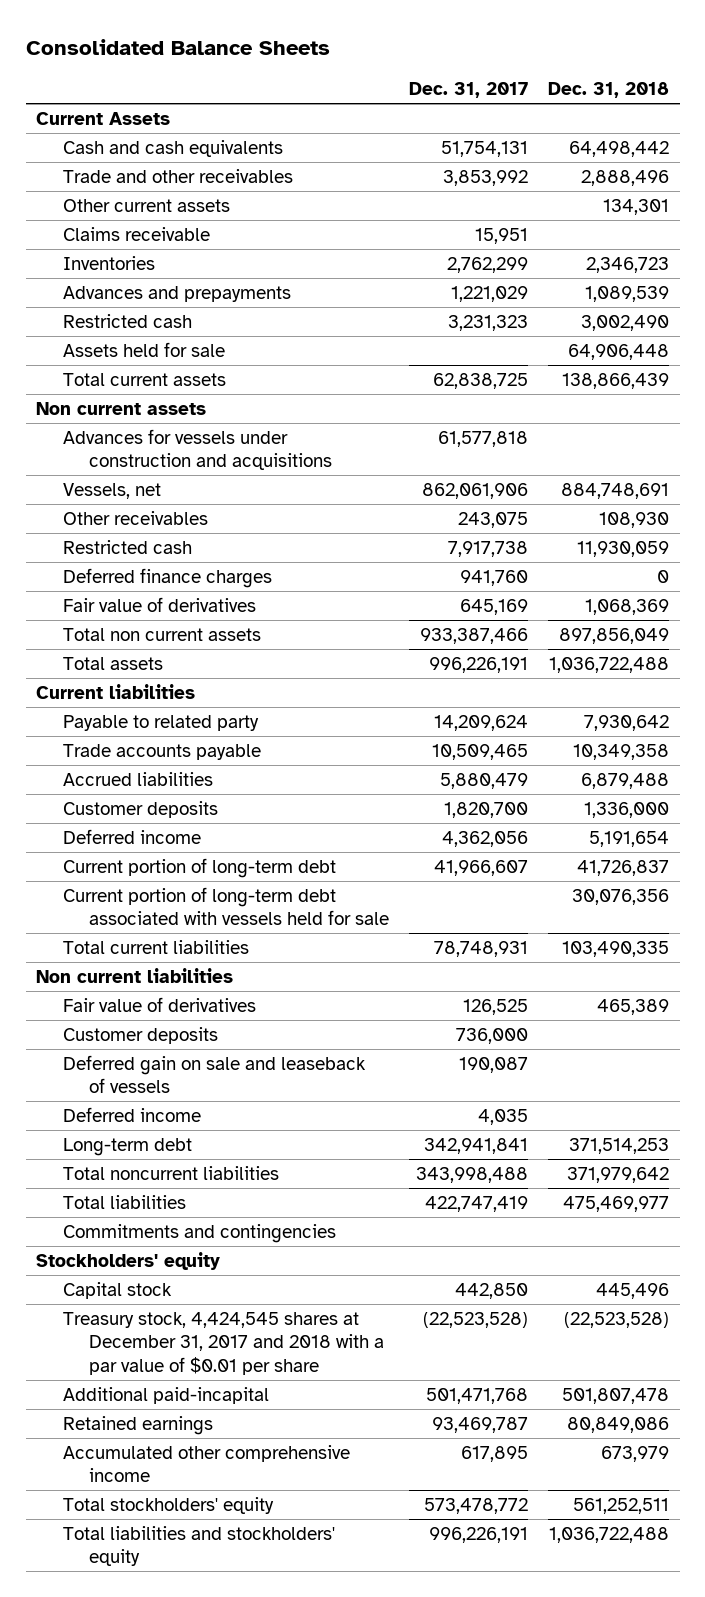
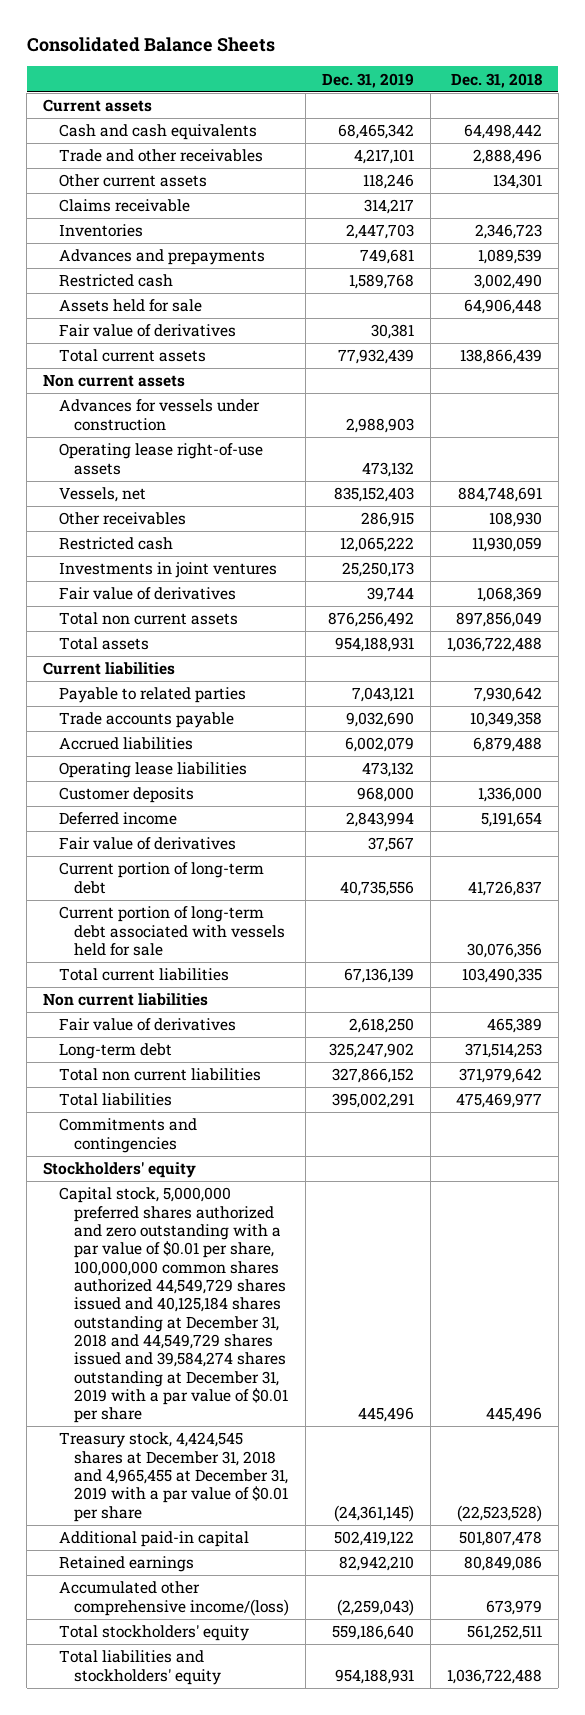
- | Dec. 31, 2017 | Dec. 31, 2018
+ | Dec. 31, 2019 | Dec. 31, 2018
- Current Assets
+ Current assets
+ Fair value of derivatives | 30,381 |
- Advances for vessels under construction and acquisitions | 61,577,818 |
+ Advances for vessels under construction | 2,988,903 |
+ Operating lease right-of-use assets | 473,132 |
- Deferred finance charges | 941,760 | 0
+ Investments in joint ventures | 25,250,173 |
- Payable to related party | 14,209,624 | 7,930,642
+ Payable to related parties | 7,043,121 | 7,930,642
+ Operating lease liabilities | 473,132 |
+ Fair value of derivatives | 37,567 |
- Customer deposits | 736,000 |
- Deferred gain on sale and leaseback of vessels | 190,087 |
- Deferred income | 4,035 |
- Total noncurrent liabilities | 343,998,488 | 371,979,642
+ Total non current liabilities | 327,866,152 | 371,979,642
- Capital stock | 442,850 | 445,496
- Treasury stock, 4,424,545 shares at December 31, 2017 and 2018 with a par value of $0.01 per share | (22,523,528) | (22,523,528)
- Additional paid-incapital | 501,471,768 | 501,807,478
+ Capital stock, 5,000,000 preferred shares authorized and zero outstanding with a par value of $0.01 per share, 100,000,000 common shares authorized 44,549,729 shares issued and 40,125,184 shares outstanding at December 31, 2018 and 44,549,729 shares issued and 39,584,274 shares outstanding at December 31, 2019 with a par value of $0.01 per share | 445,496 | 445,496
+ Treasury stock, 4,424,545 shares at December 31, 2018 and 4,965,455 at December 31, 2019 with a par value of $0.01 per share | (24,361,145) | (22,523,528)
+ Additional paid-in capital | 502,419,122 | 501,807,478
- Accumulated other comprehensive income | 617,895 | 673,979
+ Accumulated other comprehensive income/(loss) | (2,259,043) | 673,979

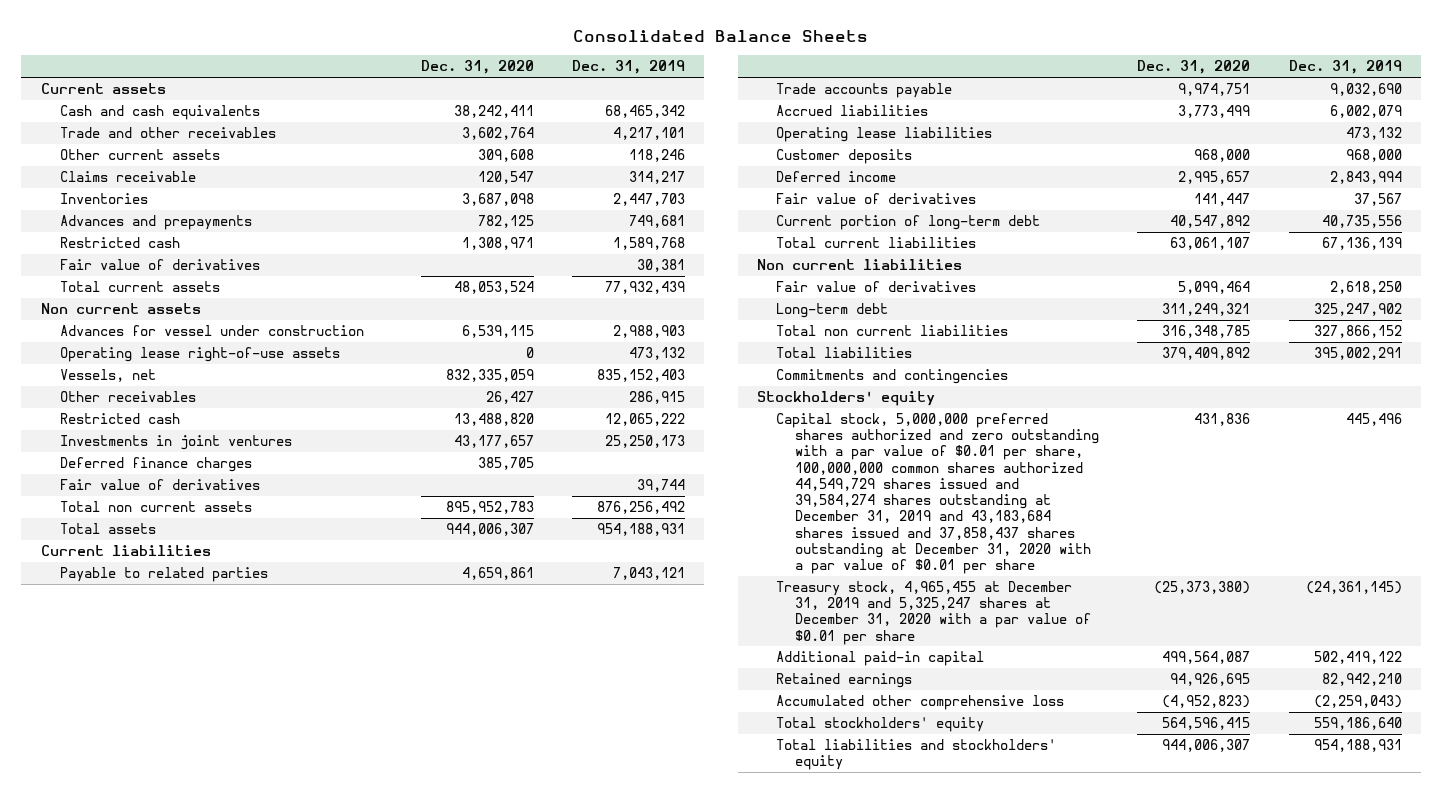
- | Dec. 31, 2019 | Dec. 31, 2018
+ | Dec. 31, 2020 | Dec. 31, 2019
- Assets held for sale | | 64,906,448
- Advances for vessels under construction | 2,988,903 |
+ Advances for vessel under construction | 6,539,115 | 2,988,903
+ Deferred finance charges | 385,705 |
- Current portion of long-term debt associated with vessels held for sale | | 30,076,356
- Capital stock, 5,000,000 preferred shares authorized and zero outstanding with a par value of $0.01 per share, 100,000,000 common shares authorized 44,549,729 shares issued and 40,125,184 shares outstanding at December 31, 2018 and 44,549,729 shares issued and 39,584,274 shares outstanding at December 31, 2019 with a par value of $0.01 per share | 445,496 | 445,496
- Treasury stock, 4,424,545 shares at December 31, 2018 and 4,965,455 at December 31, 2019 with a par value of $0.01 per share | (24,361,145) | (22,523,528)
+ Capital stock, 5,000,000 preferred shares authorized and zero outstanding with a par value of $0.01 per share, 100,000,000 common shares authorized 44,549,729 shares issued and 39,584,274 shares outstanding at December 31, 2019 and 43,183,684 shares issued and 37,858,437 shares outstanding at December 31, 2020 with a par value of $0.01 per share | 431,836 | 445,496
+ Treasury stock, 4,965,455 at December 31, 2019 and 5,325,247 shares at December 31, 2020 with a par value of $0.01 per share | (25,373,380) | (24,361,145)
- Accumulated other comprehensive income/(loss) | (2,259,043) | 673,979
+ Accumulated other comprehensive loss | (4,952,823) | (2,259,043)

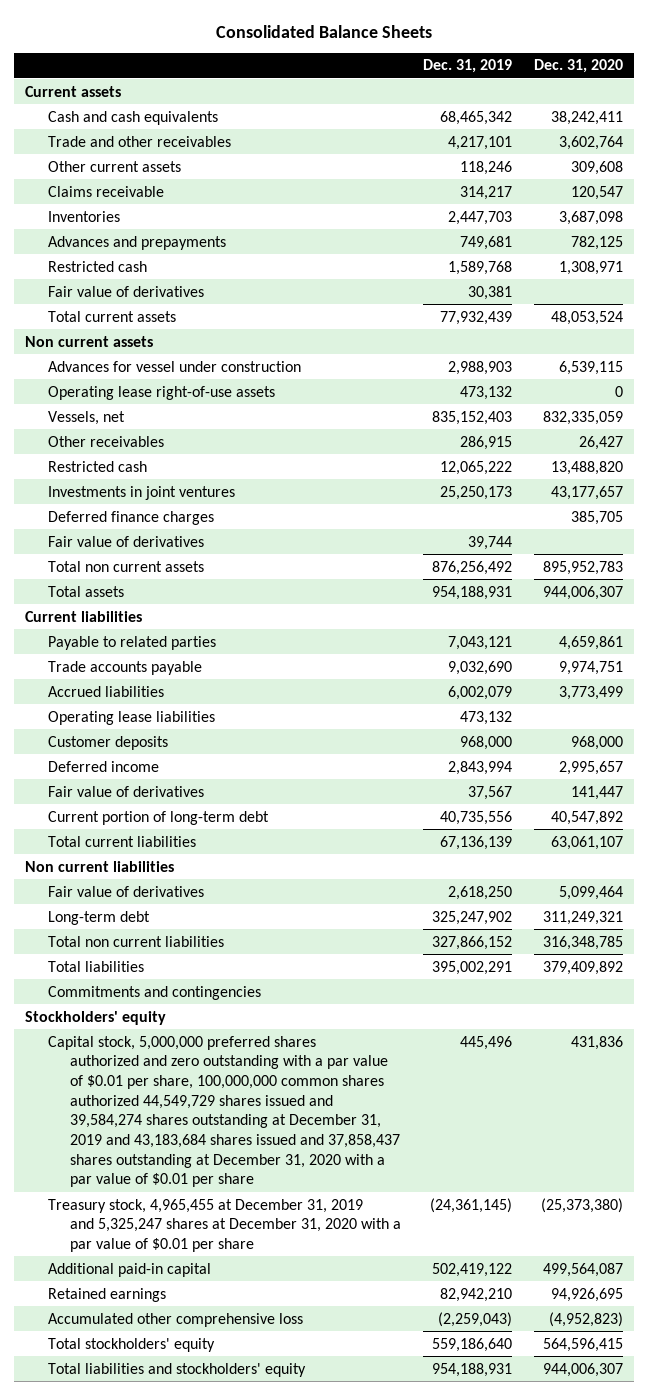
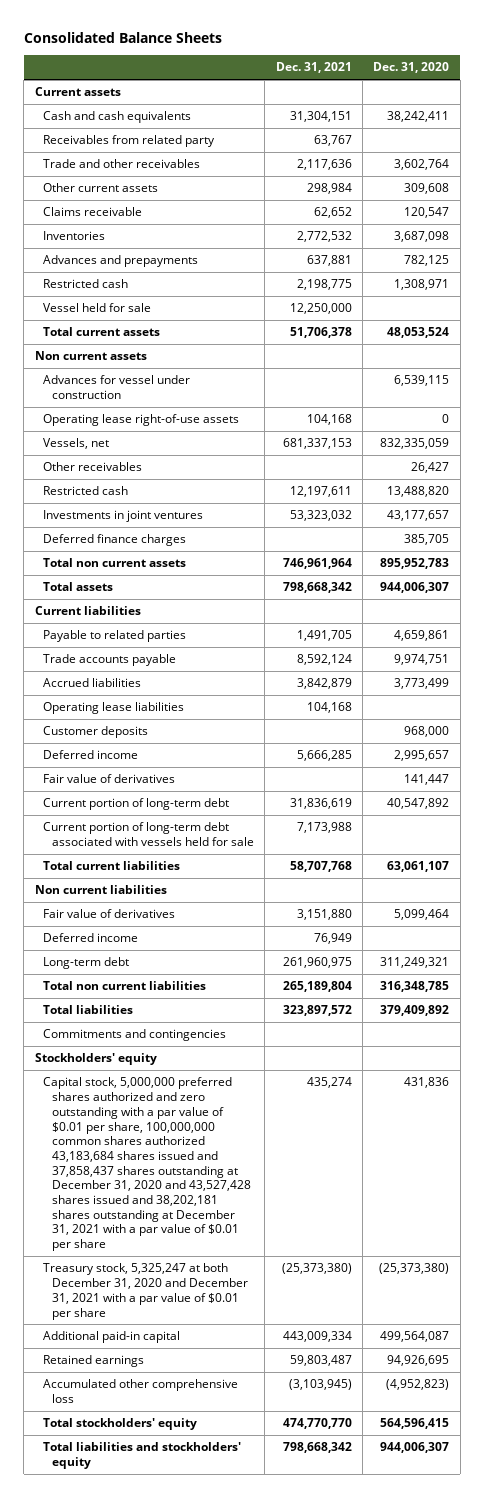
- | Dec. 31, 2019 | Dec. 31, 2020
+ | Dec. 31, 2021 | Dec. 31, 2020
+ Receivables from related party | 63,767 |
- Fair value of derivatives | 30,381 |
+ Vessel held for sale | 12,250,000 |
- Fair value of derivatives | 39,744 |
+ Current portion of long-term debt associated with vessels held for sale | 7,173,988 |
+ Deferred income | 76,949 |
- Capital stock, 5,000,000 preferred shares authorized and zero outstanding with a par value of $0.01 per share, 100,000,000 common shares authorized 44,549,729 shares issued and 39,584,274 shares outstanding at December 31, 2019 and 43,183,684 shares issued and 37,858,437 shares outstanding at December 31, 2020 with a par value of $0.01 per share | 445,496 | 431,836
- Treasury stock, 4,965,455 at December 31, 2019 and 5,325,247 shares at December 31, 2020 with a par value of $0.01 per share | (24,361,145) | (25,373,380)
+ Capital stock, 5,000,000 preferred shares authorized and zero outstanding with a par value of $0.01 per share, 100,000,000 common shares authorized 43,183,684 shares issued and 37,858,437 shares outstanding at December 31, 2020 and 43,527,428 shares issued and 38,202,181 shares outstanding at December 31, 2021 with a par value of $0.01 per share | 435,274 | 431,836
+ Treasury stock, 5,325,247 at both December 31, 2020 and December 31, 2021 with a par value of $0.01 per share | (25,373,380) | (25,373,380)

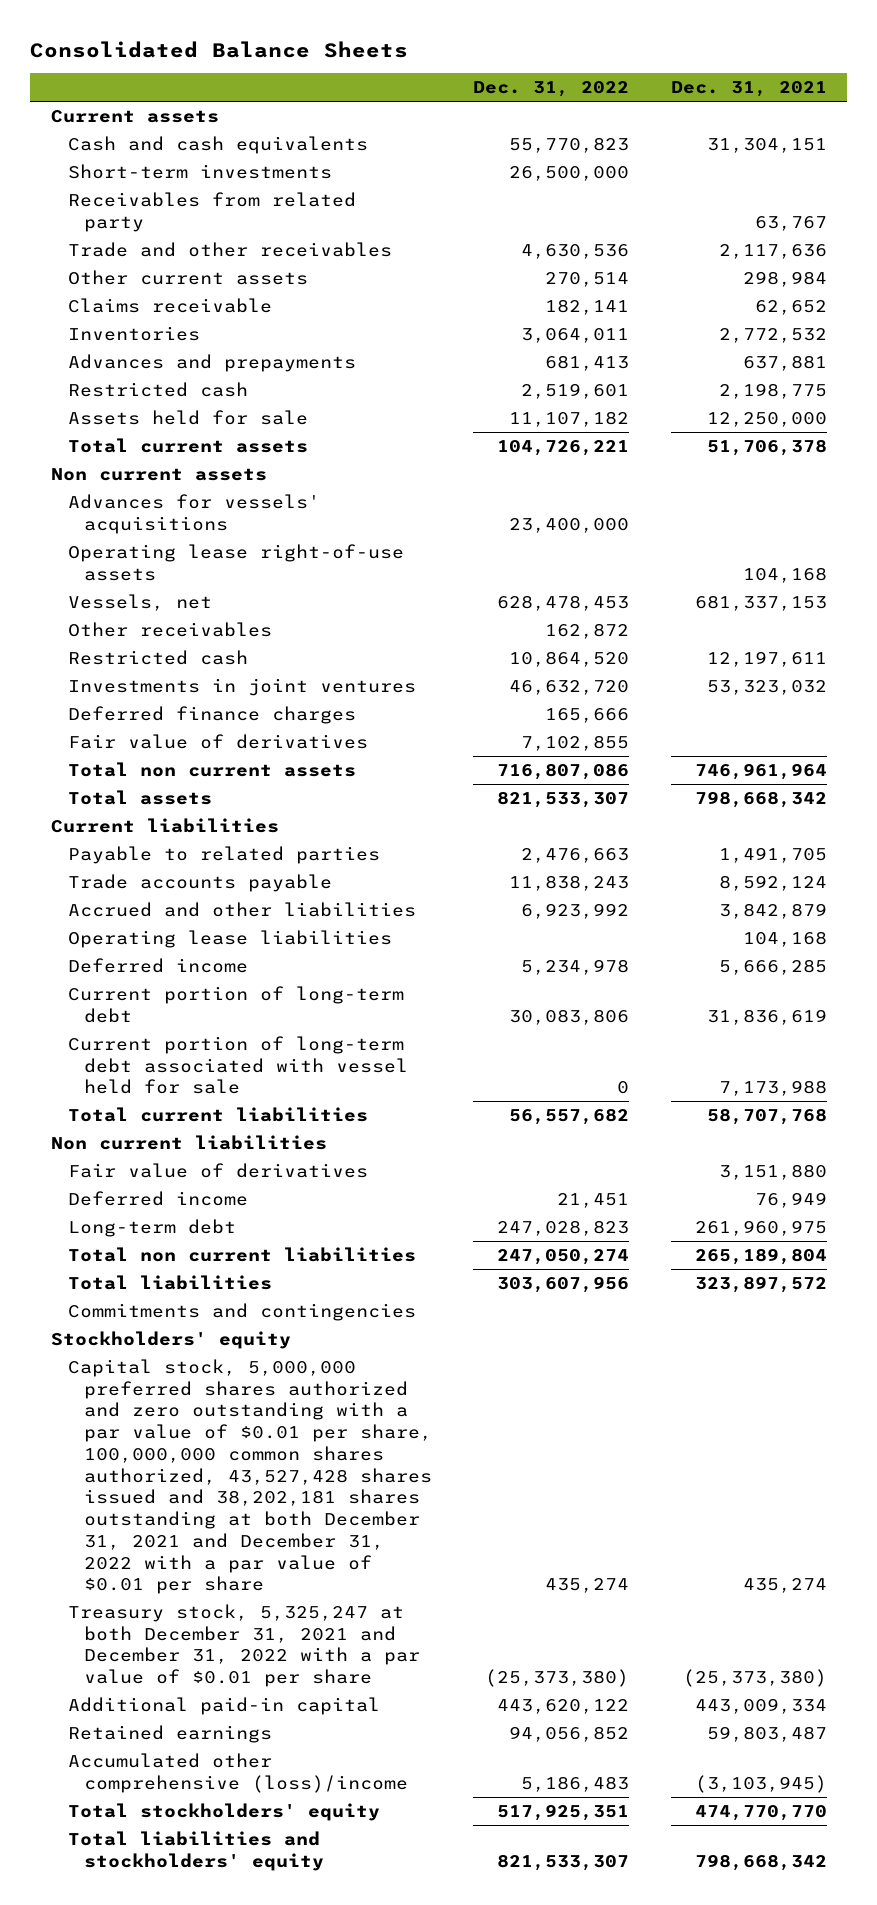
- | Dec. 31, 2021 | Dec. 31, 2020
+ | Dec. 31, 2022 | Dec. 31, 2021
+ Short-term investments | 26,500,000 |
- Vessel held for sale | 12,250,000 |
+ Assets held for sale | 11,107,182 | 12,250,000
- Advances for vessel under construction | | 6,539,115
+ Advances for vessels' acquisitions | 23,400,000 |
moved up: Fair value of derivatives | 7,102,855 |
- Accrued liabilities | 3,842,879 | 3,773,499
+ Accrued and other liabilities | 6,923,992 | 3,842,879
- Customer deposits | | 968,000
- Current portion of long-term debt associated with vessels held for sale | 7,173,988 |
+ Current portion of long-term debt associated with vessel held for sale | 0 | 7,173,988
- Capital stock, 5,000,000 preferred shares authorized and zero outstanding with a par value of $0.01 per share, 100,000,000 common shares authorized 43,183,684 shares issued and 37,858,437 shares outstanding at December 31, 2020 and 43,527,428 shares issued and 38,202,181 shares outstanding at December 31, 2021 with a par value of $0.01 per share | 435,274 | 431,836
- Treasury stock, 5,325,247 at both December 31, 2020 and December 31, 2021 with a par value of $0.01 per share | (25,373,380) | (25,373,380)
+ Capital stock, 5,000,000 preferred shares authorized and zero outstanding with a par value of $0.01 per share, 100,000,000 common shares authorized, 43,527,428 shares issued and 38,202,181 shares outstanding at both December 31, 2021 and December 31, 2022 with a par value of $0.01 per share | 435,274 | 435,274
+ Treasury stock, 5,325,247 at both December 31, 2021 and December 31, 2022 with a par value of $0.01 per share | (25,373,380) | (25,373,380)
- Accumulated other comprehensive loss | (3,103,945) | (4,952,823)
+ Accumulated other comprehensive (loss)/income | 5,186,483 | (3,103,945)

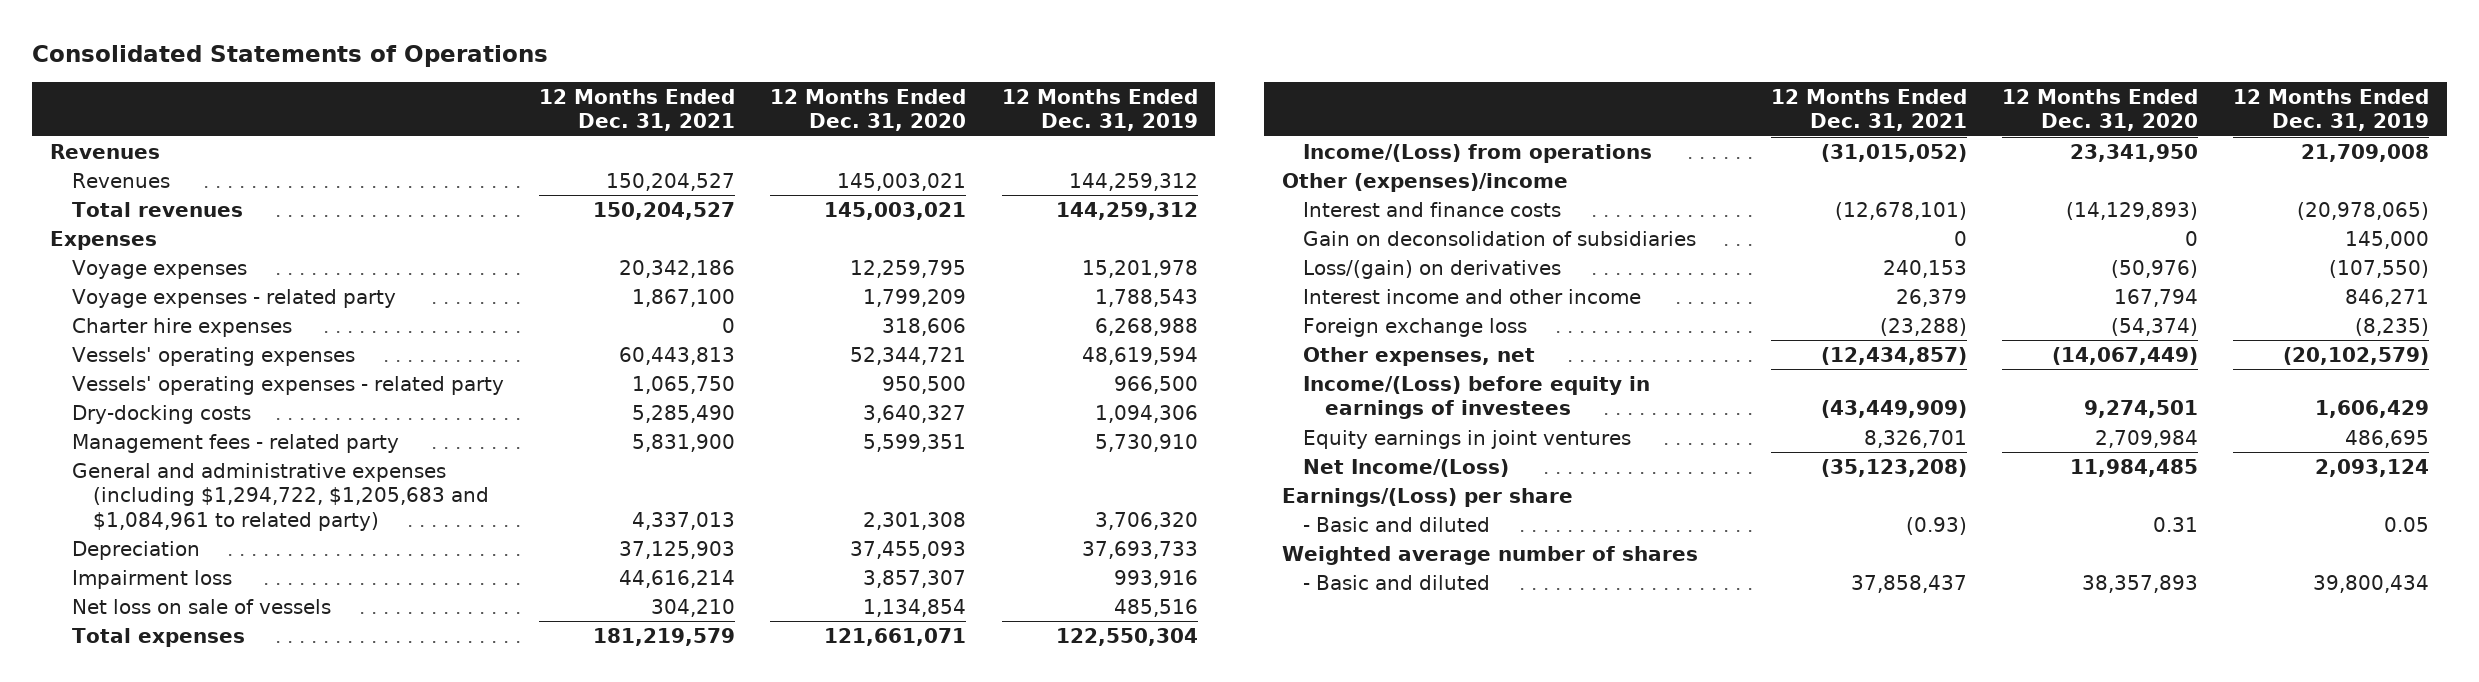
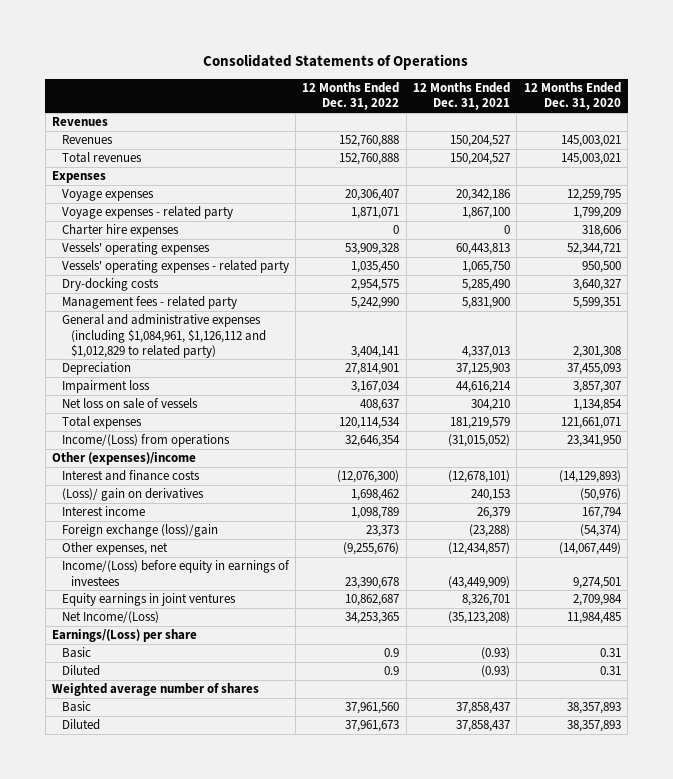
- | 12 Months Ended Dec. 31, 2021 | 12 Months Ended Dec. 31, 2020 | 12 Months Ended Dec. 31, 2019
+ | 12 Months Ended Dec. 31, 2022 | 12 Months Ended Dec. 31, 2021 | 12 Months Ended Dec. 31, 2020
- General and administrative expenses (including $1,294,722, $1,205,683 and $1,084,961 to related party) | 4,337,013 | 2,301,308 | 3,706,320
+ General and administrative expenses (including $1,084,961, $1,126,112 and $1,012,829 to related party) | 3,404,141 | 4,337,013 | 2,301,308
- Gain on deconsolidation of subsidiaries | 0 | 0 | 145,000
- Loss/(gain) on derivatives | 240,153 | (50,976) | (107,550)
- Interest income and other income | 26,379 | 167,794 | 846,271
- Foreign exchange loss | (23,288) | (54,374) | (8,235)
+ (Loss)/ gain on derivatives | 1,698,462 | 240,153 | (50,976)
+ Interest income | 1,098,789 | 26,379 | 167,794
+ Foreign exchange (loss)/gain | 23,373 | (23,288) | (54,374)
- - Basic and diluted | (0.93) | 0.31 | 0.05
+ Basic | 0.9 | (0.93) | 0.31
+ Diluted | 0.9 | (0.93) | 0.31
- - Basic and diluted | 37,858,437 | 38,357,893 | 39,800,434
+ Basic | 37,961,560 | 37,858,437 | 38,357,893
+ Diluted | 37,961,673 | 37,858,437 | 38,357,893

